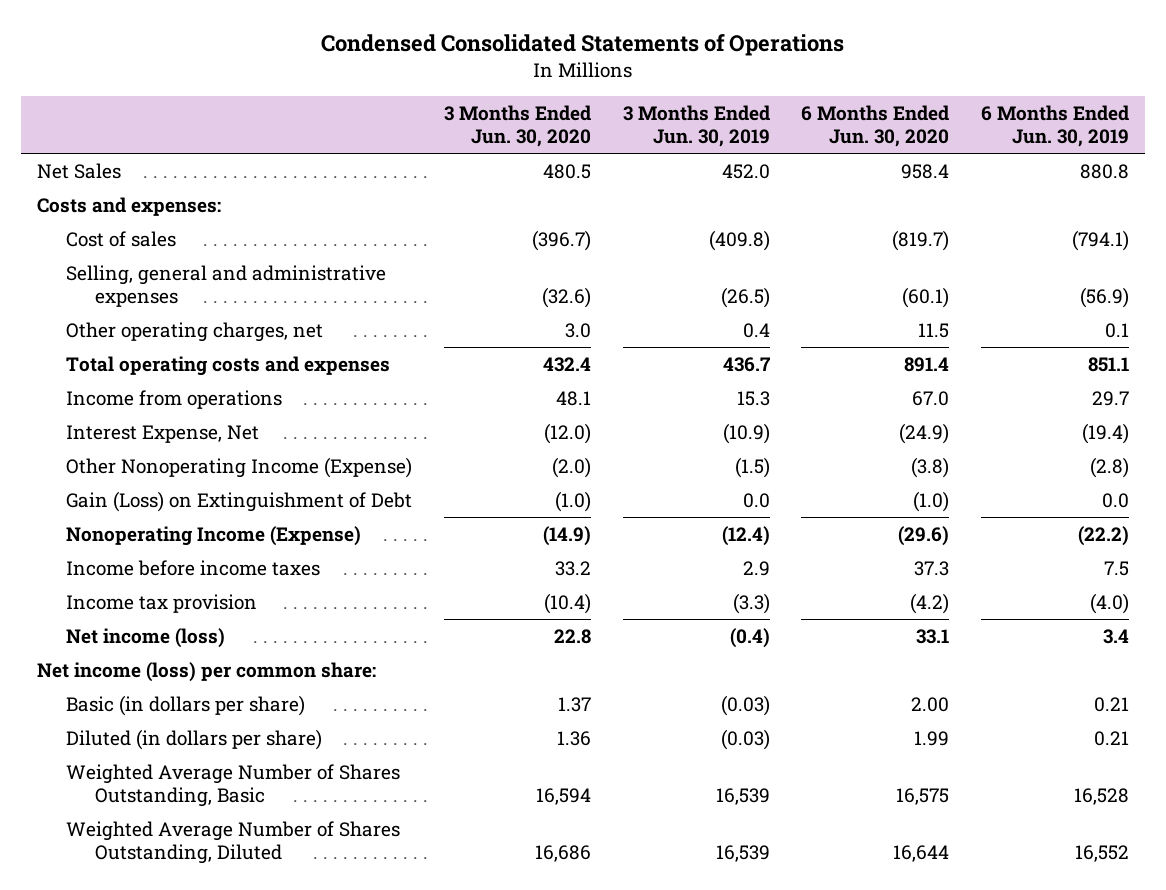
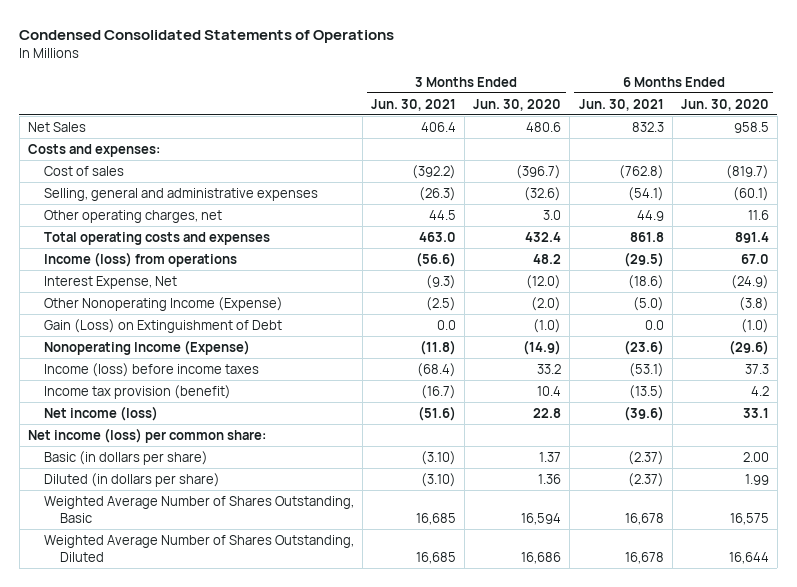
- | 3 Months Ended Jun. 30, 2020 | 3 Months Ended Jun. 30, 2019 | 6 Months Ended Jun. 30, 2020 | 6 Months Ended Jun. 30, 2019
+ | 3 Months Ended Jun. 30, 2021 | 3 Months Ended Jun. 30, 2020 | 6 Months Ended Jun. 30, 2021 | 6 Months Ended Jun. 30, 2020
- Net Sales | 480.5 | 452.0 | 958.4 | 880.8
+ Net Sales | 406.4 | 480.6 | 832.3 | 958.5
- Other operating charges, net | 3.0 | 0.4 | 11.5 | 0.1
+ Other operating charges, net | 44.5 | 3.0 | 44.9 | 11.6
- Income from operations | 48.1 | 15.3 | 67.0 | 29.7
+ Income (loss) from operations | (56.6) | 48.2 | (29.5) | 67.0
- Income before income taxes | 33.2 | 2.9 | 37.3 | 7.5
- Income tax provision | (10.4) | (3.3) | (4.2) | (4.0)
+ Income (loss) before income taxes | (68.4) | 33.2 | (53.1) | 37.3
+ Income tax provision (benefit) | (16.7) | 10.4 | (13.5) | 4.2

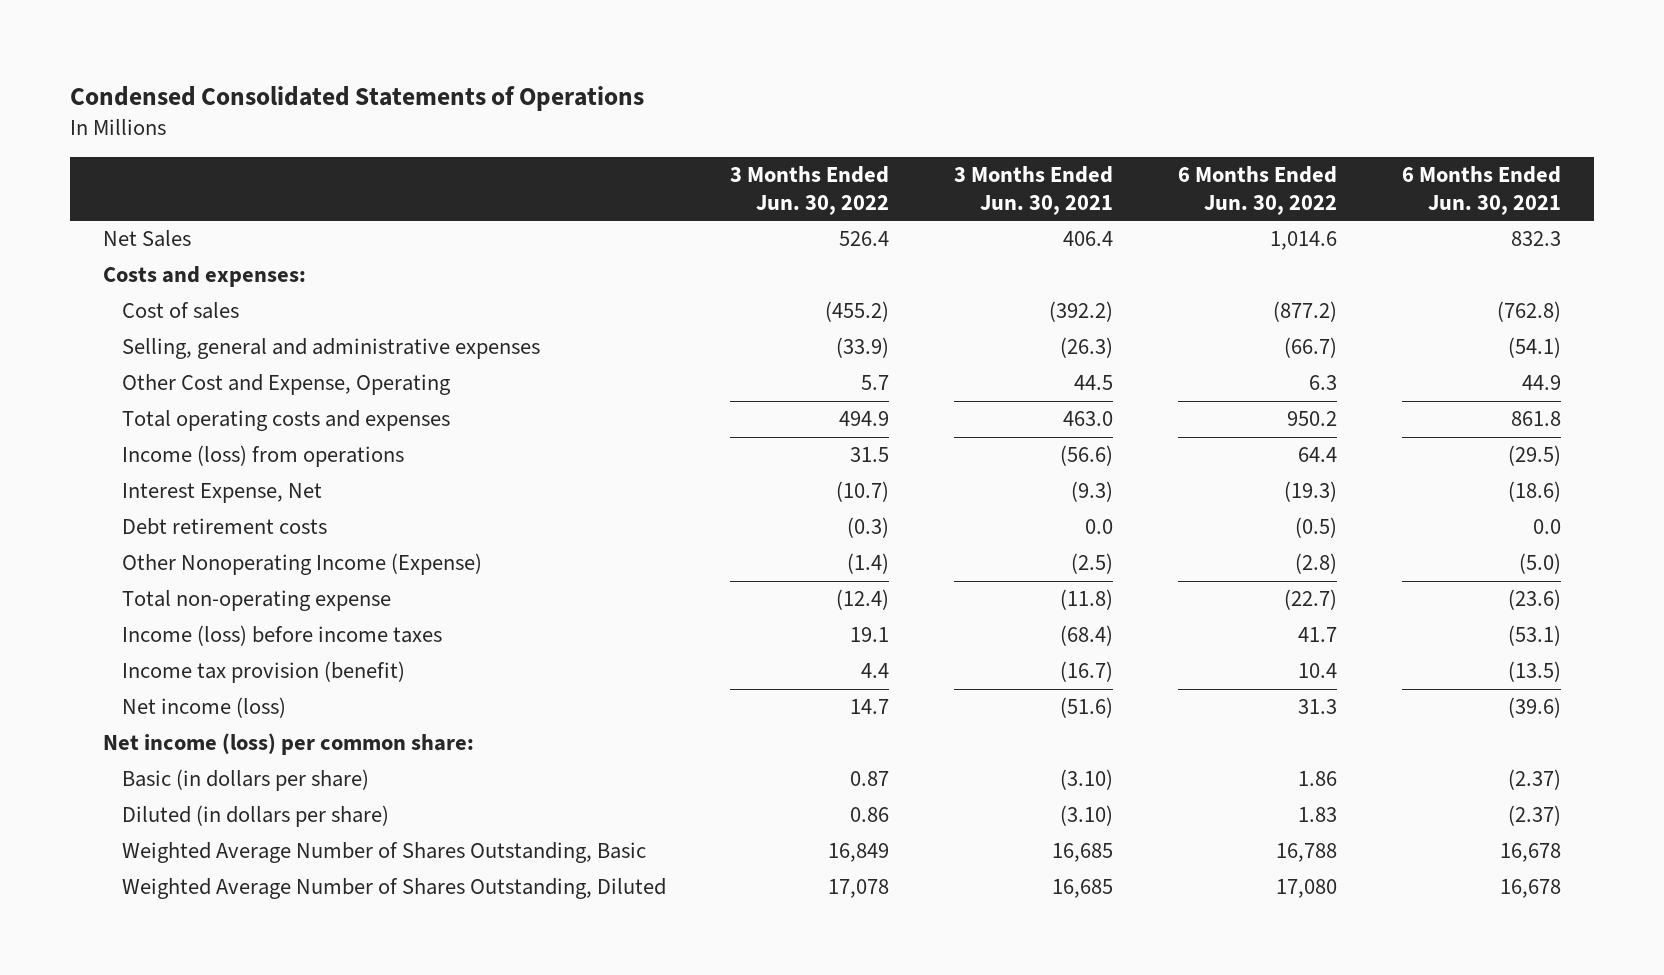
- | 3 Months Ended Jun. 30, 2021 | 3 Months Ended Jun. 30, 2020 | 6 Months Ended Jun. 30, 2021 | 6 Months Ended Jun. 30, 2020
+ | 3 Months Ended Jun. 30, 2022 | 3 Months Ended Jun. 30, 2021 | 6 Months Ended Jun. 30, 2022 | 6 Months Ended Jun. 30, 2021
- Other operating charges, net | 44.5 | 3.0 | 44.9 | 11.6
+ Other Cost and Expense, Operating | 5.7 | 44.5 | 6.3 | 44.9
+ Debt retirement costs | (0.3) | 0.0 | (0.5) | 0.0
- Gain (Loss) on Extinguishment of Debt | 0.0 | (1.0) | 0.0 | (1.0)
- Nonoperating Income (Expense) | (11.8) | (14.9) | (23.6) | (29.6)
+ Total non-operating expense | (12.4) | (11.8) | (22.7) | (23.6)

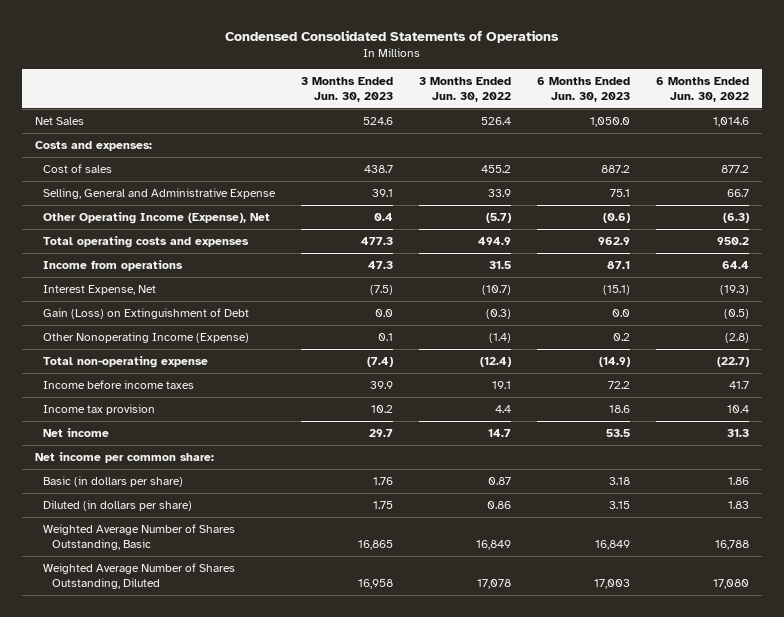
- | 3 Months Ended Jun. 30, 2022 | 3 Months Ended Jun. 30, 2021 | 6 Months Ended Jun. 30, 2022 | 6 Months Ended Jun. 30, 2021
+ | 3 Months Ended Jun. 30, 2023 | 3 Months Ended Jun. 30, 2022 | 6 Months Ended Jun. 30, 2023 | 6 Months Ended Jun. 30, 2022
- Cost of sales | (455.2) | (392.2) | (877.2) | (762.8)
- Selling, general and administrative expenses | (33.9) | (26.3) | (66.7) | (54.1)
- Other Cost and Expense, Operating | 5.7 | 44.5 | 6.3 | 44.9
+ Cost of sales | 438.7 | 455.2 | 887.2 | 877.2
+ Selling, General and Administrative Expense | 39.1 | 33.9 | 75.1 | 66.7
+ Other Operating Income (Expense), Net | 0.4 | (5.7) | (0.6) | (6.3)
- Income (loss) from operations | 31.5 | (56.6) | 64.4 | (29.5)
+ Income from operations | 47.3 | 31.5 | 87.1 | 64.4
- Debt retirement costs | (0.3) | 0.0 | (0.5) | 0.0
+ Gain (Loss) on Extinguishment of Debt | 0.0 | (0.3) | 0.0 | (0.5)
- Income (loss) before income taxes | 19.1 | (68.4) | 41.7 | (53.1)
- Income tax provision (benefit) | 4.4 | (16.7) | 10.4 | (13.5)
- Net income (loss) | 14.7 | (51.6) | 31.3 | (39.6)
- Net income (loss) per common share:
+ Income before income taxes | 39.9 | 19.1 | 72.2 | 41.7
+ Income tax provision | 10.2 | 4.4 | 18.6 | 10.4
+ Net income | 29.7 | 14.7 | 53.5 | 31.3
+ Net income per common share:

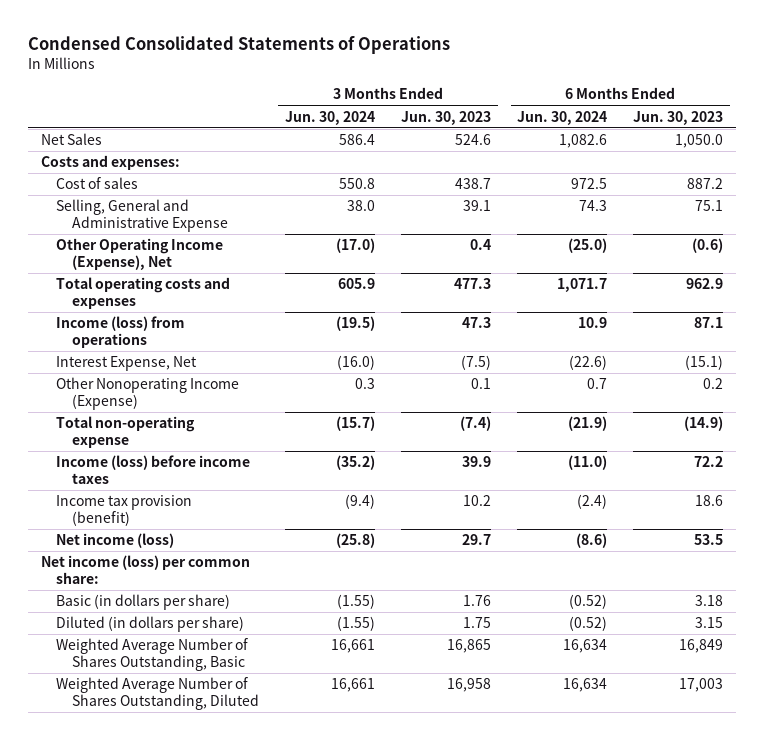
- | 3 Months Ended Jun. 30, 2023 | 3 Months Ended Jun. 30, 2022 | 6 Months Ended Jun. 30, 2023 | 6 Months Ended Jun. 30, 2022
+ | 3 Months Ended Jun. 30, 2024 | 3 Months Ended Jun. 30, 2023 | 6 Months Ended Jun. 30, 2024 | 6 Months Ended Jun. 30, 2023
- Income from operations | 47.3 | 31.5 | 87.1 | 64.4
+ Income (loss) from operations | (19.5) | 47.3 | 10.9 | 87.1
- Gain (Loss) on Extinguishment of Debt | 0.0 | (0.3) | 0.0 | (0.5)
- Income before income taxes | 39.9 | 19.1 | 72.2 | 41.7
- Income tax provision | 10.2 | 4.4 | 18.6 | 10.4
- Net income | 29.7 | 14.7 | 53.5 | 31.3
- Net income per common share:
+ Income (loss) before income taxes | (35.2) | 39.9 | (11.0) | 72.2
+ Income tax provision (benefit) | (9.4) | 10.2 | (2.4) | 18.6
+ Net income (loss) | (25.8) | 29.7 | (8.6) | 53.5
+ Net income (loss) per common share:

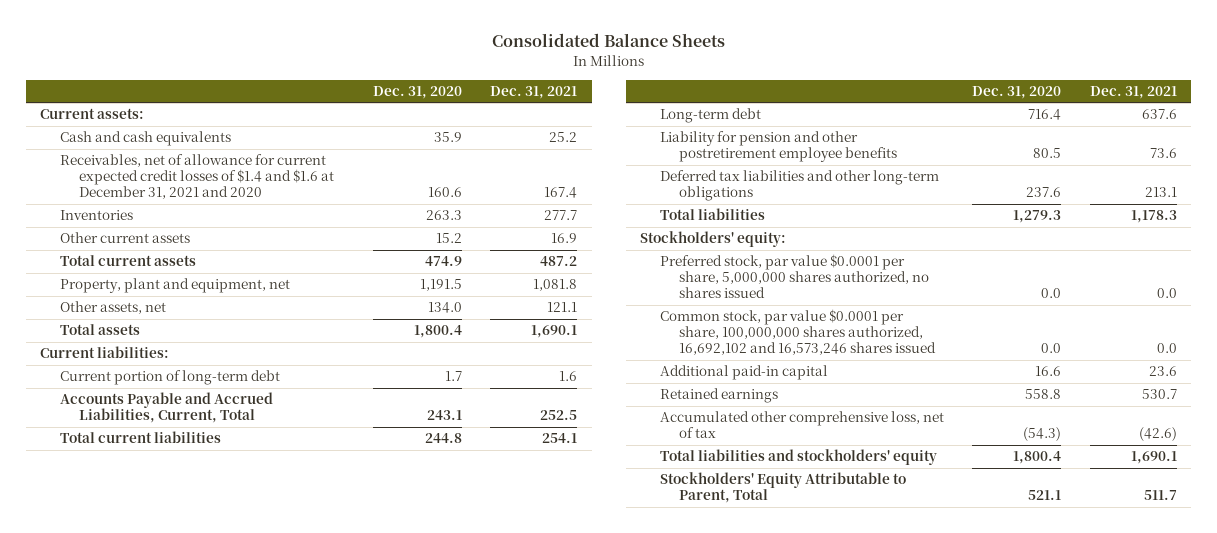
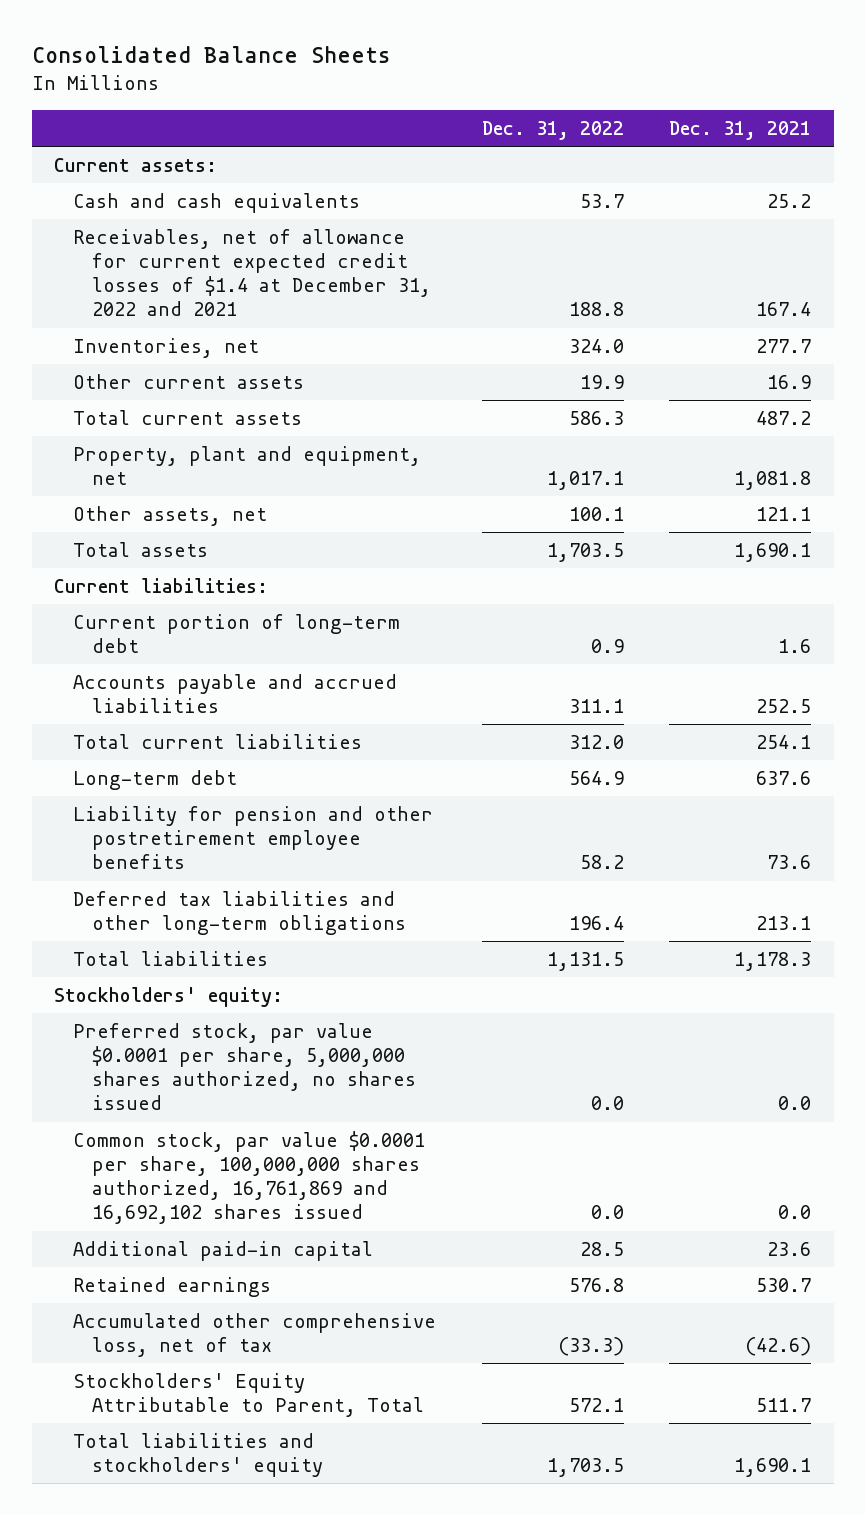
- | Dec. 31, 2020 | Dec. 31, 2021
+ | Dec. 31, 2022 | Dec. 31, 2021
- Receivables, net of allowance for current expected credit losses of $1.4 and $1.6 at December 31, 2021 and 2020 | 160.6 | 167.4
- Inventories | 263.3 | 277.7
+ Receivables, net of allowance for current expected credit losses of $1.4 at December 31, 2022 and 2021 | 188.8 | 167.4
+ Inventories, net | 324.0 | 277.7
- Accounts Payable and Accrued Liabilities, Current, Total | 243.1 | 252.5
+ Accounts payable and accrued liabilities | 311.1 | 252.5
- Common stock, par value $0.0001 per share, 100,000,000 shares authorized, 16,692,102 and 16,573,246 shares issued | 0.0 | 0.0
+ Common stock, par value $0.0001 per share, 100,000,000 shares authorized, 16,761,869 and 16,692,102 shares issued | 0.0 | 0.0
moved down: Total liabilities and stockholders' equity | 1,703.5 | 1,690.1

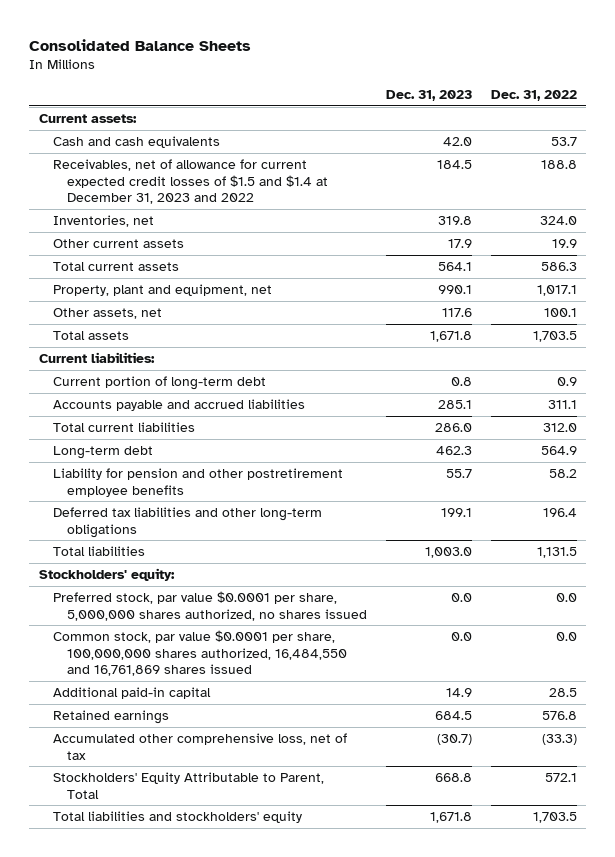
- | Dec. 31, 2022 | Dec. 31, 2021
+ | Dec. 31, 2023 | Dec. 31, 2022
- Receivables, net of allowance for current expected credit losses of $1.4 at December 31, 2022 and 2021 | 188.8 | 167.4
+ Receivables, net of allowance for current expected credit losses of $1.5 and $1.4 at December 31, 2023 and 2022 | 184.5 | 188.8
- Common stock, par value $0.0001 per share, 100,000,000 shares authorized, 16,761,869 and 16,692,102 shares issued | 0.0 | 0.0
+ Common stock, par value $0.0001 per share, 100,000,000 shares authorized, 16,484,550 and 16,761,869 shares issued | 0.0 | 0.0

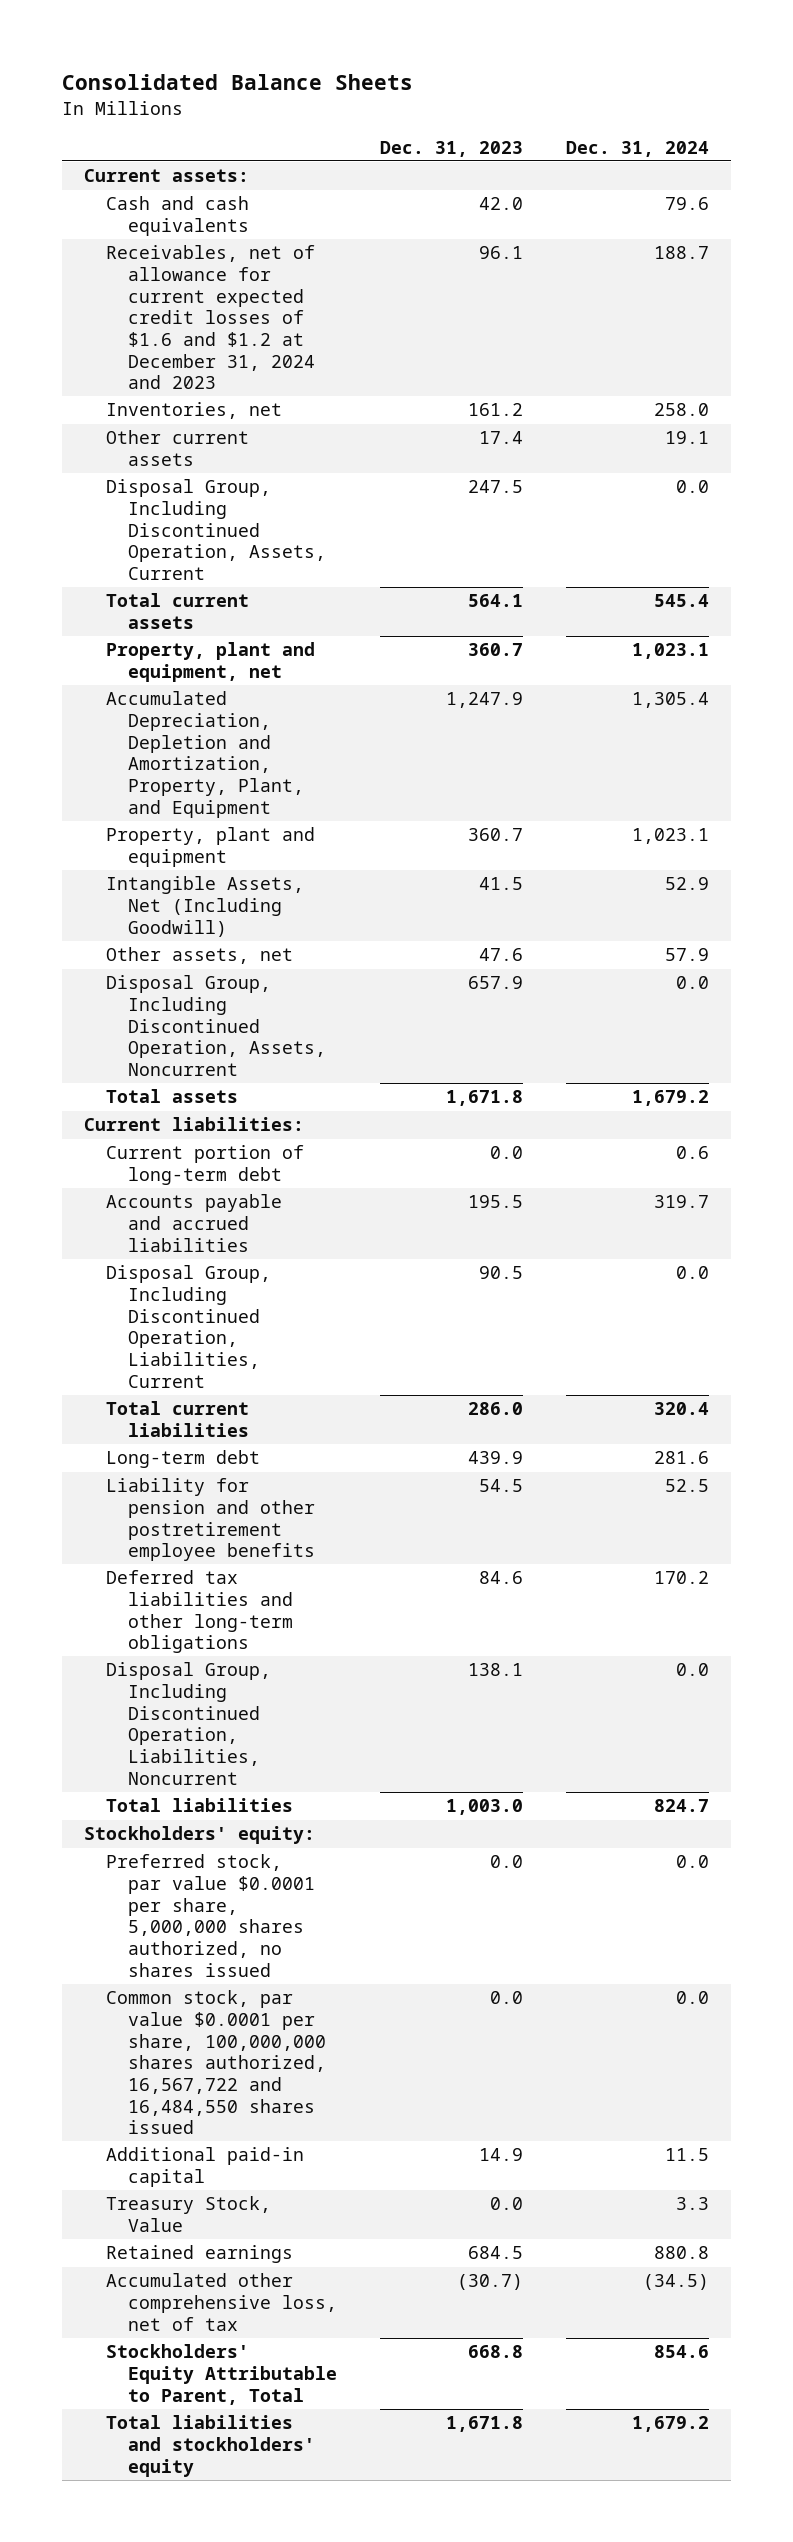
- | Dec. 31, 2023 | Dec. 31, 2022
+ | Dec. 31, 2023 | Dec. 31, 2024
- Receivables, net of allowance for current expected credit losses of $1.5 and $1.4 at December 31, 2023 and 2022 | 184.5 | 188.8
- Inventories, net | 319.8 | 324.0
- Other current assets | 17.9 | 19.9
+ Receivables, net of allowance for current expected credit losses of $1.6 and $1.2 at December 31, 2024 and 2023 | 96.1 | 188.7
+ Inventories, net | 161.2 | 258.0
+ Other current assets | 17.4 | 19.1
+ Disposal Group, Including Discontinued Operation, Assets, Current | 247.5 | 0.0
- Property, plant and equipment, net | 990.1 | 1,017.1
- Other assets, net | 117.6 | 100.1
+ Property, plant and equipment, net | 360.7 | 1,023.1
+ Accumulated Depreciation, Depletion and Amortization, Property, Plant, and Equipment | 1,247.9 | 1,305.4
+ Property, plant and equipment | 360.7 | 1,023.1
+ Intangible Assets, Net (Including Goodwill) | 41.5 | 52.9
+ Other assets, net | 47.6 | 57.9
+ Disposal Group, Including Discontinued Operation, Assets, Noncurrent | 657.9 | 0.0
- Current portion of long-term debt | 0.8 | 0.9
- Accounts payable and accrued liabilities | 285.1 | 311.1
+ Current portion of long-term debt | 0.0 | 0.6
+ Accounts payable and accrued liabilities | 195.5 | 319.7
+ Disposal Group, Including Discontinued Operation, Liabilities, Current | 90.5 | 0.0
- Long-term debt | 462.3 | 564.9
- Liability for pension and other postretirement employee benefits | 55.7 | 58.2
- Deferred tax liabilities and other long-term obligations | 199.1 | 196.4
+ Long-term debt | 439.9 | 281.6
+ Liability for pension and other postretirement employee benefits | 54.5 | 52.5
+ Deferred tax liabilities and other long-term obligations | 84.6 | 170.2
+ Disposal Group, Including Discontinued Operation, Liabilities, Noncurrent | 138.1 | 0.0
- Common stock, par value $0.0001 per share, 100,000,000 shares authorized, 16,484,550 and 16,761,869 shares issued | 0.0 | 0.0
+ Common stock, par value $0.0001 per share, 100,000,000 shares authorized, 16,567,722 and 16,484,550 shares issued | 0.0 | 0.0
+ Treasury Stock, Value | 0.0 | 3.3

